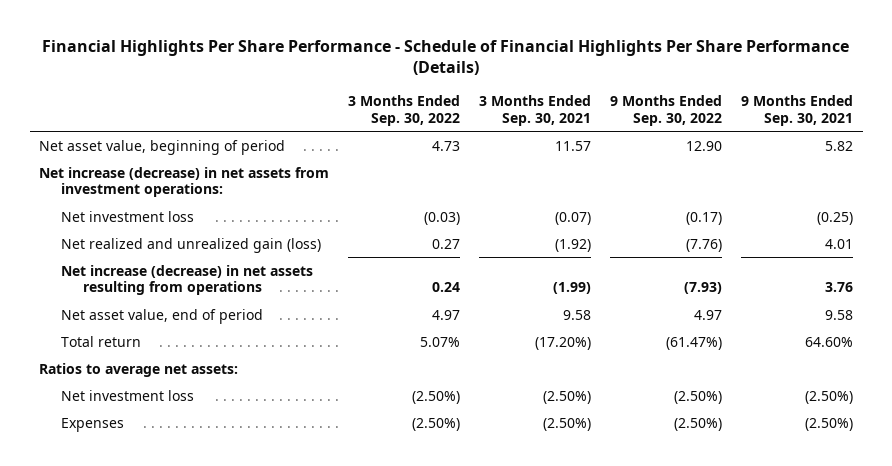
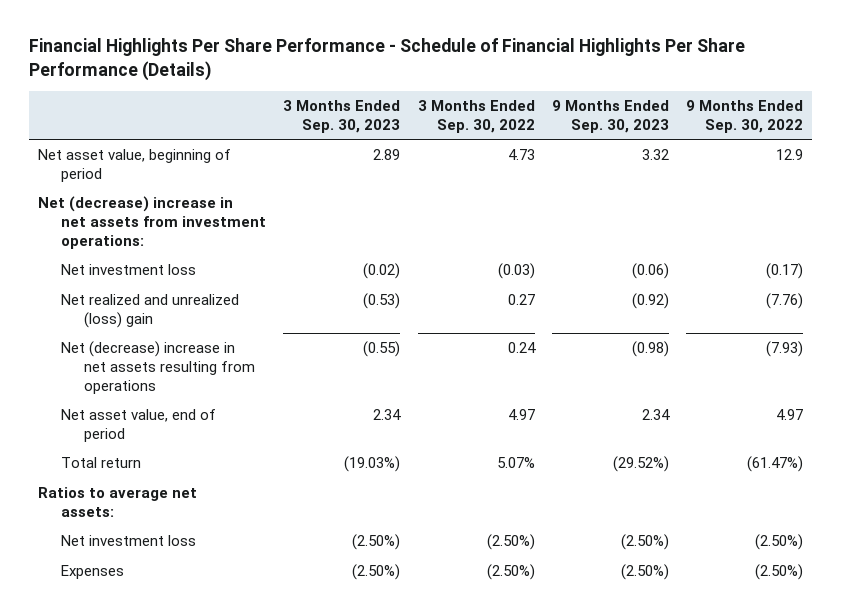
- | 3 Months Ended Sep. 30, 2022 | 3 Months Ended Sep. 30, 2021 | 9 Months Ended Sep. 30, 2022 | 9 Months Ended Sep. 30, 2021
+ | 3 Months Ended Sep. 30, 2023 | 3 Months Ended Sep. 30, 2022 | 9 Months Ended Sep. 30, 2023 | 9 Months Ended Sep. 30, 2022
- Net asset value, beginning of period | 4.73 | 11.57 | 12.90 | 5.82
- Net increase (decrease) in net assets from investment operations:
+ Net asset value, beginning of period | 2.89 | 4.73 | 3.32 | 12.9
+ Net (decrease) increase in net assets from investment operations:
- Net realized and unrealized gain (loss) | 0.27 | (1.92) | (7.76) | 4.01
- Net increase (decrease) in net assets resulting from operations | 0.24 | (1.99) | (7.93) | 3.76
+ Net realized and unrealized (loss) gain | (0.53) | 0.27 | (0.92) | (7.76)
+ Net (decrease) increase in net assets resulting from operations | (0.55) | 0.24 | (0.98) | (7.93)

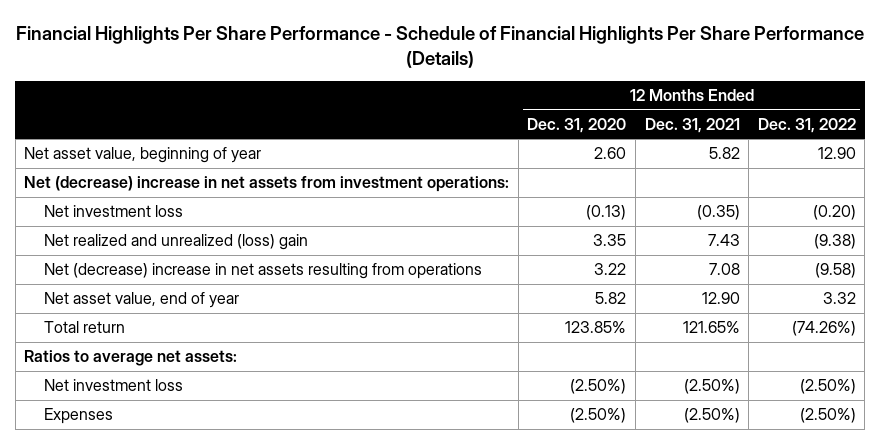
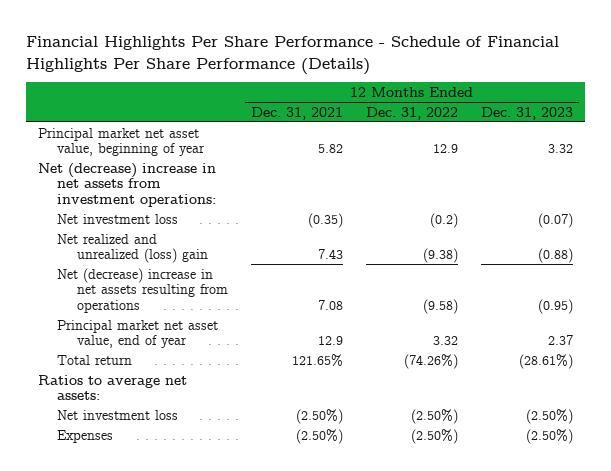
- | 12 Months Ended Dec. 31, 2020 | 12 Months Ended Dec. 31, 2021 | 12 Months Ended Dec. 31, 2022
+ | 12 Months Ended Dec. 31, 2021 | 12 Months Ended Dec. 31, 2022 | 12 Months Ended Dec. 31, 2023
- Net asset value, beginning of year | 2.60 | 5.82 | 12.90
+ Principal market net asset value, beginning of year | 5.82 | 12.9 | 3.32
- Net investment loss | (0.13) | (0.35) | (0.20)
+ Net investment loss | (0.35) | (0.2) | (0.07)
- Net asset value, end of year | 5.82 | 12.90 | 3.32
+ Principal market net asset value, end of year | 12.9 | 3.32 | 2.37

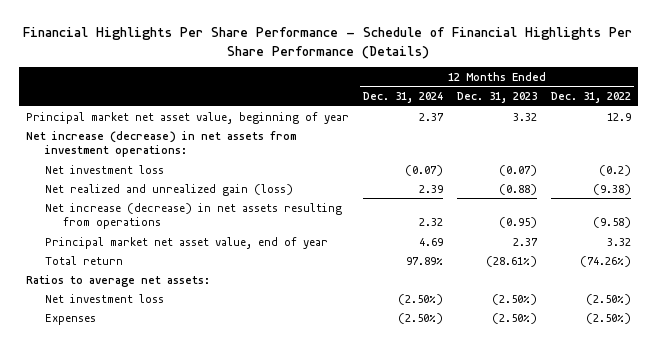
- | 12 Months Ended Dec. 31, 2021 | 12 Months Ended Dec. 31, 2022 | 12 Months Ended Dec. 31, 2023
+ | 12 Months Ended Dec. 31, 2024 | 12 Months Ended Dec. 31, 2023 | 12 Months Ended Dec. 31, 2022
- Net (decrease) increase in net assets from investment operations:
+ Net increase (decrease) in net assets from investment operations:
- Net realized and unrealized (loss) gain | 7.43 | (9.38) | (0.88)
- Net (decrease) increase in net assets resulting from operations | 7.08 | (9.58) | (0.95)
+ Net realized and unrealized gain (loss) | 2.39 | (0.88) | (9.38)
+ Net increase (decrease) in net assets resulting from operations | 2.32 | (0.95) | (9.58)

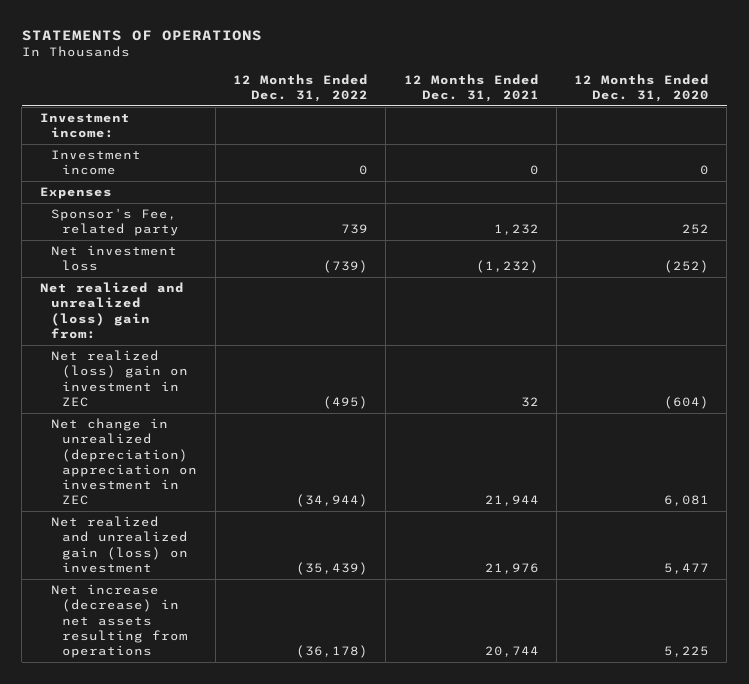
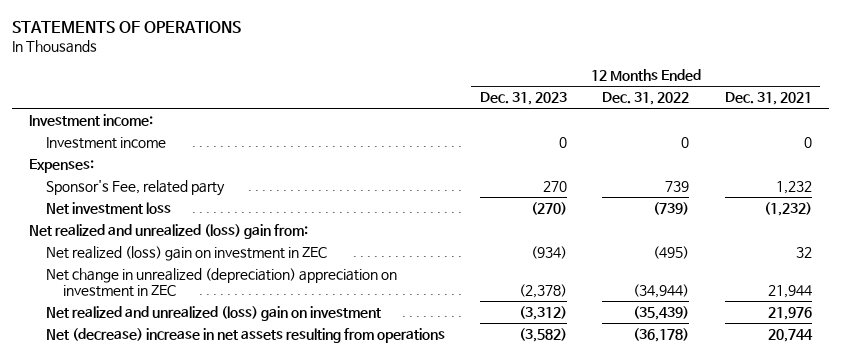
- | 12 Months Ended Dec. 31, 2022 | 12 Months Ended Dec. 31, 2021 | 12 Months Ended Dec. 31, 2020
+ | 12 Months Ended Dec. 31, 2023 | 12 Months Ended Dec. 31, 2022 | 12 Months Ended Dec. 31, 2021
- Expenses
+ Expenses:
- Net realized and unrealized gain (loss) on investment | (35,439) | 21,976 | 5,477
- Net increase (decrease) in net assets resulting from operations | (36,178) | 20,744 | 5,225
+ Net realized and unrealized (loss) gain on investment | (3,312) | (35,439) | 21,976
+ Net (decrease) increase in net assets resulting from operations | (3,582) | (36,178) | 20,744

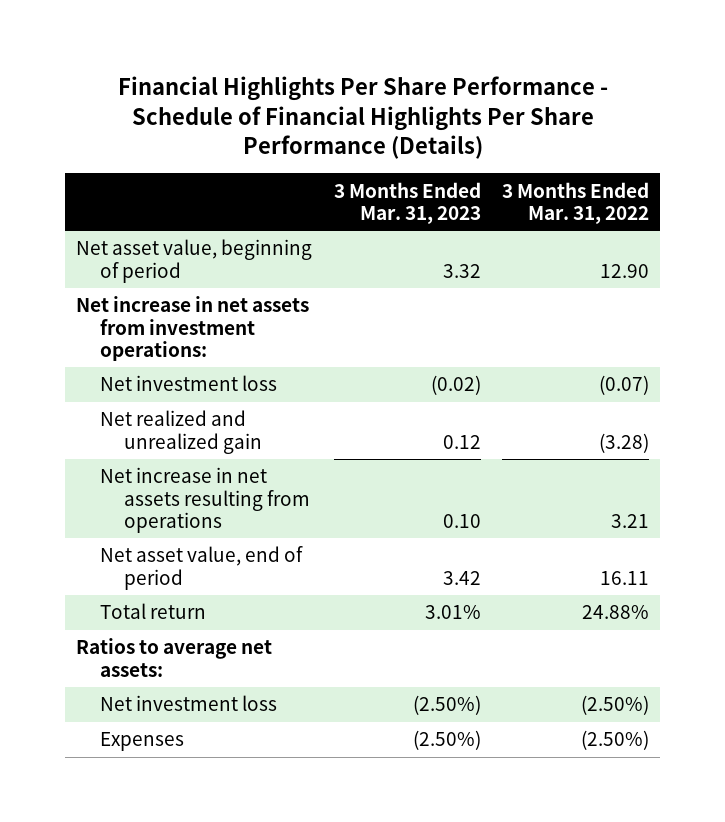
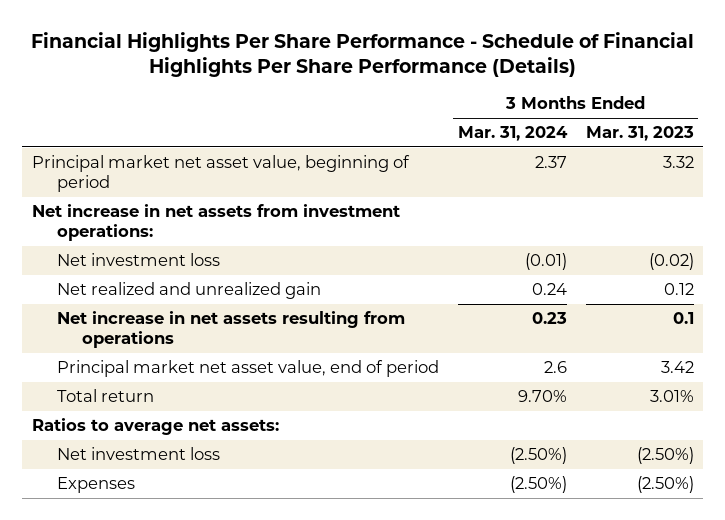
- | 3 Months Ended Mar. 31, 2023 | 3 Months Ended Mar. 31, 2022
+ | 3 Months Ended Mar. 31, 2024 | 3 Months Ended Mar. 31, 2023
- Net asset value, beginning of period | 3.32 | 12.90
+ Principal market net asset value, beginning of period | 2.37 | 3.32
- Net increase in net assets resulting from operations | 0.10 | 3.21
- Net asset value, end of period | 3.42 | 16.11
+ Net increase in net assets resulting from operations | 0.23 | 0.1
+ Principal market net asset value, end of period | 2.6 | 3.42

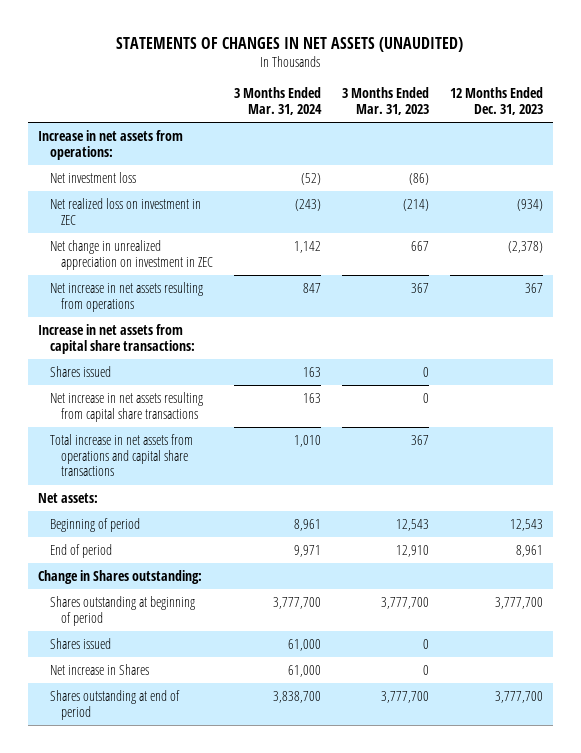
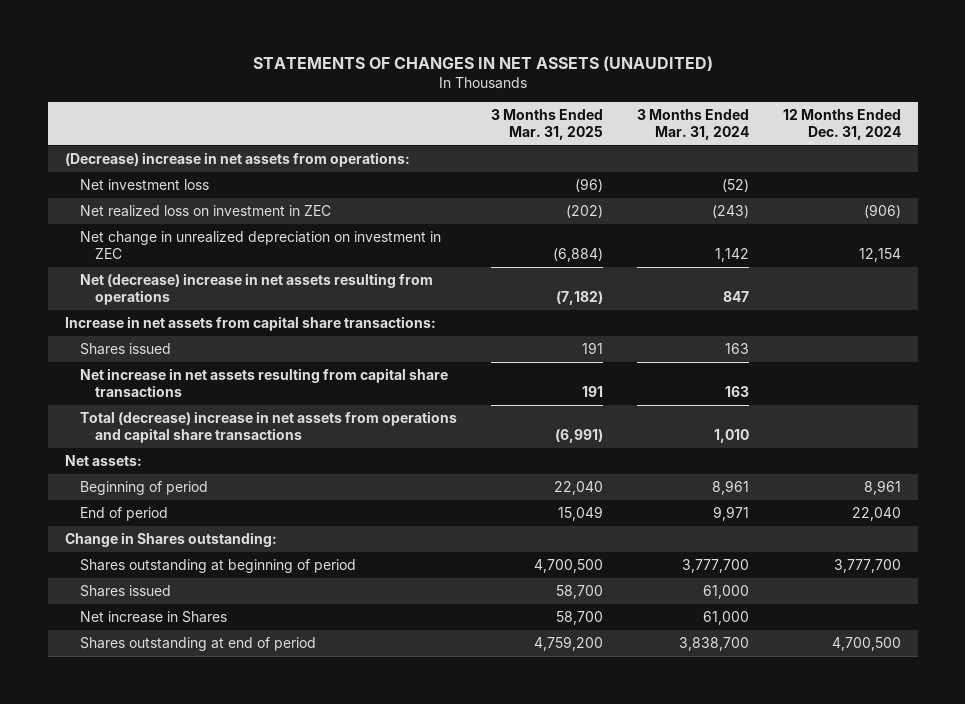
- | 3 Months Ended Mar. 31, 2024 | 3 Months Ended Mar. 31, 2023 | 12 Months Ended Dec. 31, 2023
+ | 3 Months Ended Mar. 31, 2025 | 3 Months Ended Mar. 31, 2024 | 12 Months Ended Dec. 31, 2024
- Increase in net assets from operations:
+ (Decrease) increase in net assets from operations:
- Net change in unrealized appreciation on investment in ZEC | 1,142 | 667 | (2,378)
- Net increase in net assets resulting from operations | 847 | 367 | 367
+ Net change in unrealized depreciation on investment in ZEC | (6,884) | 1,142 | 12,154
+ Net (decrease) increase in net assets resulting from operations | (7,182) | 847 |
- Total increase in net assets from operations and capital share transactions | 1,010 | 367 |
+ Total (decrease) increase in net assets from operations and capital share transactions | (6,991) | 1,010 |

